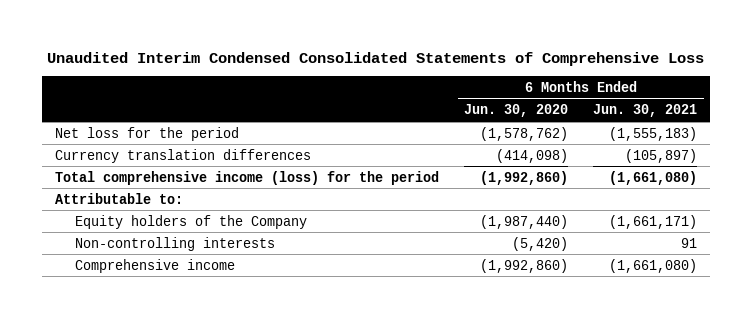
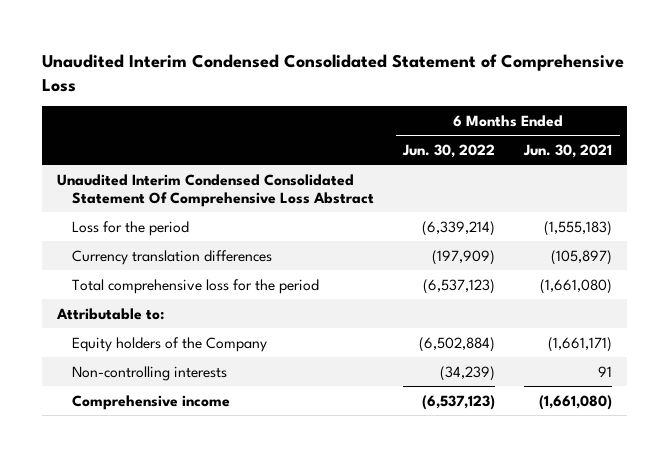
- Unaudited Interim Condensed Consolidated Statements of Comprehensive Loss
+ Unaudited Interim Condensed Consolidated Statement of Comprehensive Loss
- | 6 Months Ended Jun. 30, 2020 | 6 Months Ended Jun. 30, 2021
+ | 6 Months Ended Jun. 30, 2022 | 6 Months Ended Jun. 30, 2021
- Net loss for the period | (1,578,762) | (1,555,183)
+ Unaudited Interim Condensed Consolidated Statement Of Comprehensive Loss Abstract
+ Loss for the period | (6,339,214) | (1,555,183)
- Total comprehensive income (loss) for the period | (1,992,860) | (1,661,080)
+ Total comprehensive loss for the period | (6,537,123) | (1,661,080)

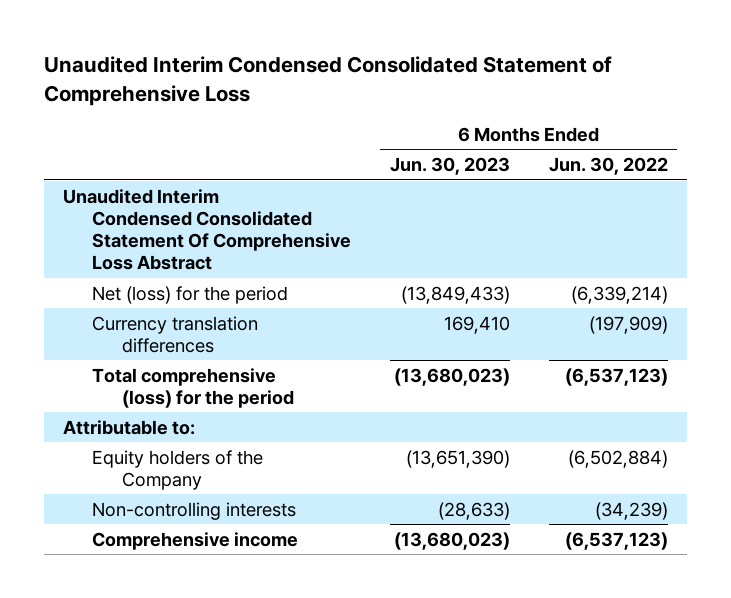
- | 6 Months Ended Jun. 30, 2022 | 6 Months Ended Jun. 30, 2021
+ | 6 Months Ended Jun. 30, 2023 | 6 Months Ended Jun. 30, 2022
- Loss for the period | (6,339,214) | (1,555,183)
+ Net (loss) for the period | (13,849,433) | (6,339,214)
- Total comprehensive loss for the period | (6,537,123) | (1,661,080)
+ Total comprehensive (loss) for the period | (13,680,023) | (6,537,123)

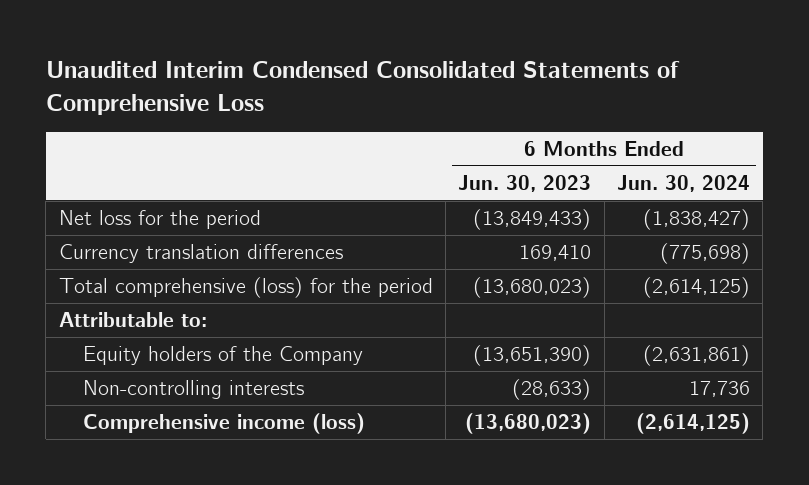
- Unaudited Interim Condensed Consolidated Statement of Comprehensive Loss
+ Unaudited Interim Condensed Consolidated Statements of Comprehensive Loss
- | 6 Months Ended Jun. 30, 2023 | 6 Months Ended Jun. 30, 2022
+ | 6 Months Ended Jun. 30, 2023 | 6 Months Ended Jun. 30, 2024
- Unaudited Interim Condensed Consolidated Statement Of Comprehensive Loss Abstract
- Net (loss) for the period | (13,849,433) | (6,339,214)
+ Net loss for the period | (13,849,433) | (1,838,427)
- Comprehensive income | (13,680,023) | (6,537,123)
+ Comprehensive income (loss) | (13,680,023) | (2,614,125)

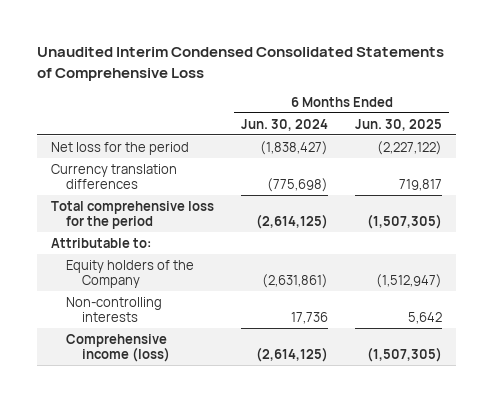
- | 6 Months Ended Jun. 30, 2023 | 6 Months Ended Jun. 30, 2024
+ | 6 Months Ended Jun. 30, 2024 | 6 Months Ended Jun. 30, 2025
- Total comprehensive (loss) for the period | (13,680,023) | (2,614,125)
+ Total comprehensive loss for the period | (2,614,125) | (1,507,305)

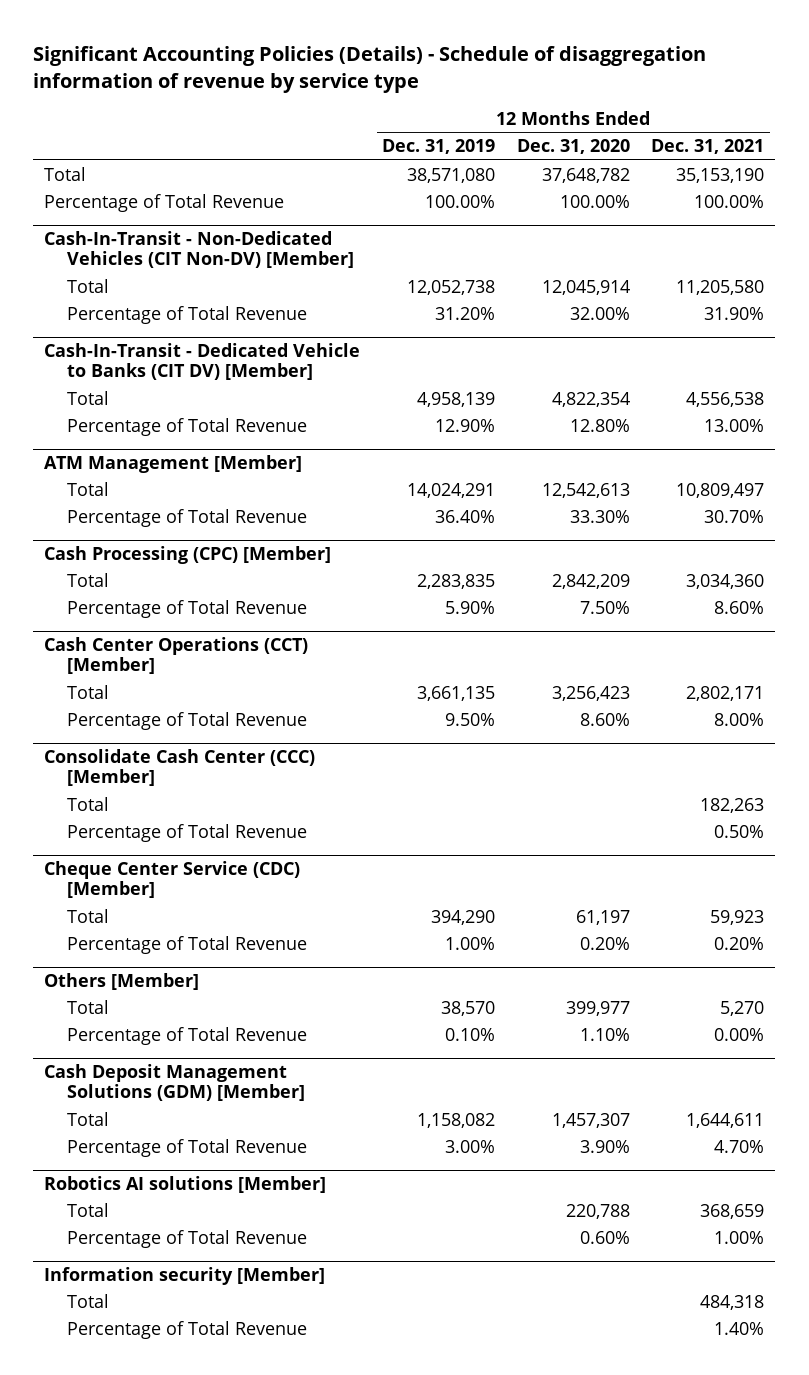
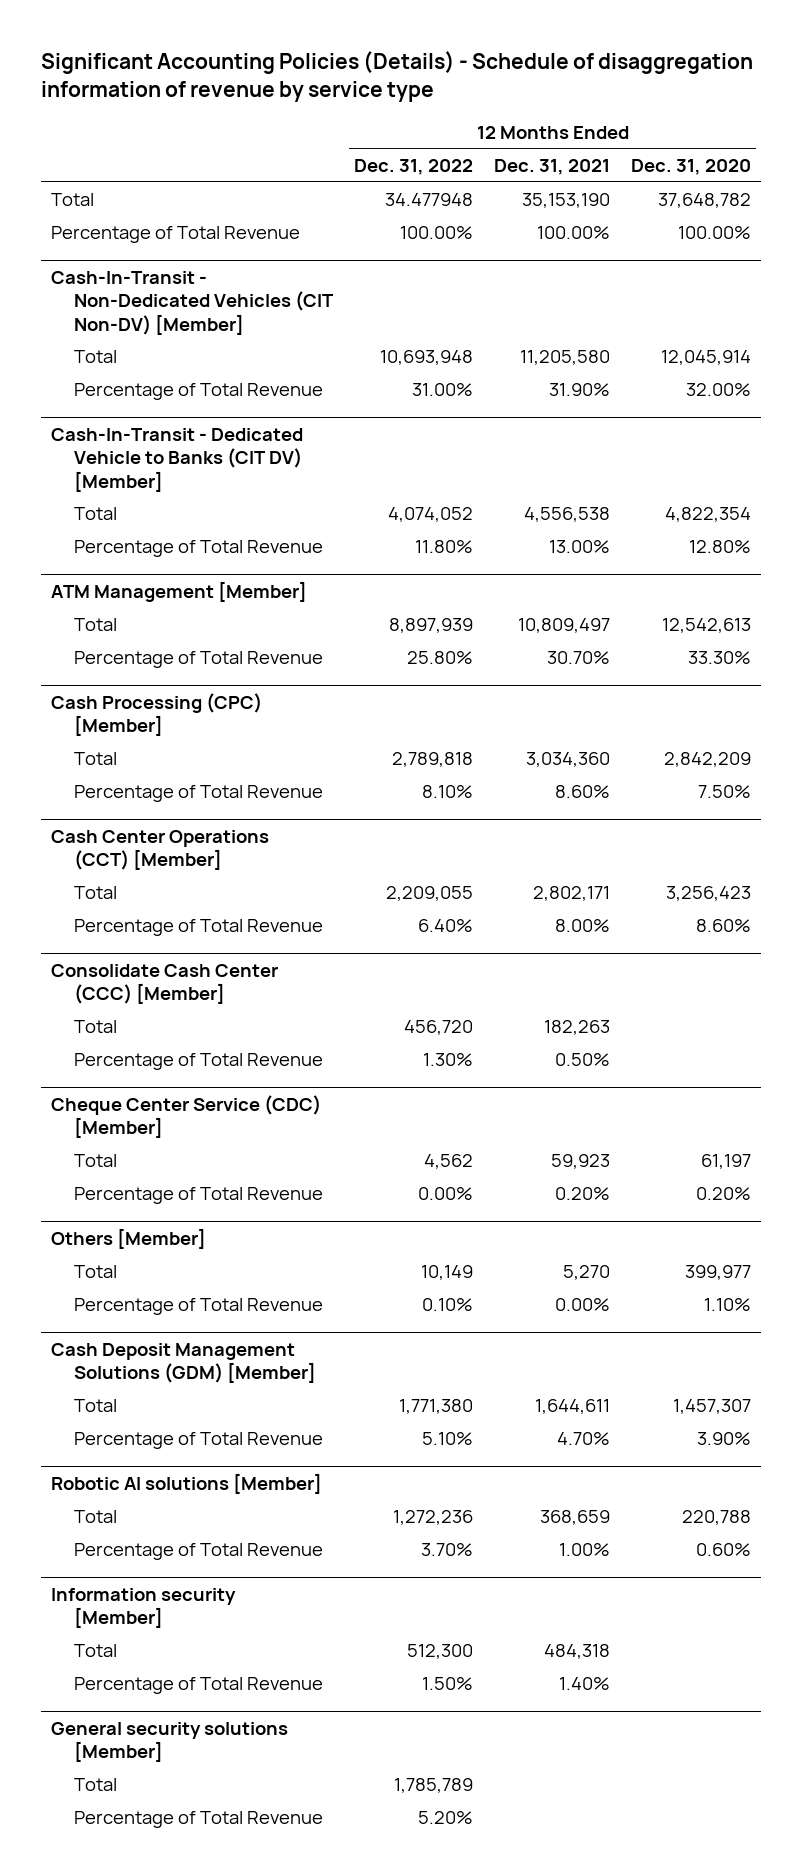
- | 12 Months Ended Dec. 31, 2019 | 12 Months Ended Dec. 31, 2020 | 12 Months Ended Dec. 31, 2021
+ | 12 Months Ended Dec. 31, 2022 | 12 Months Ended Dec. 31, 2021 | 12 Months Ended Dec. 31, 2020
- Robotics AI solutions [Member]
+ Robotic AI solutions [Member]
+ General security solutions [Member]
+ Total | 1,785,789 | |
+ Percentage of Total Revenue | 5.20% | |

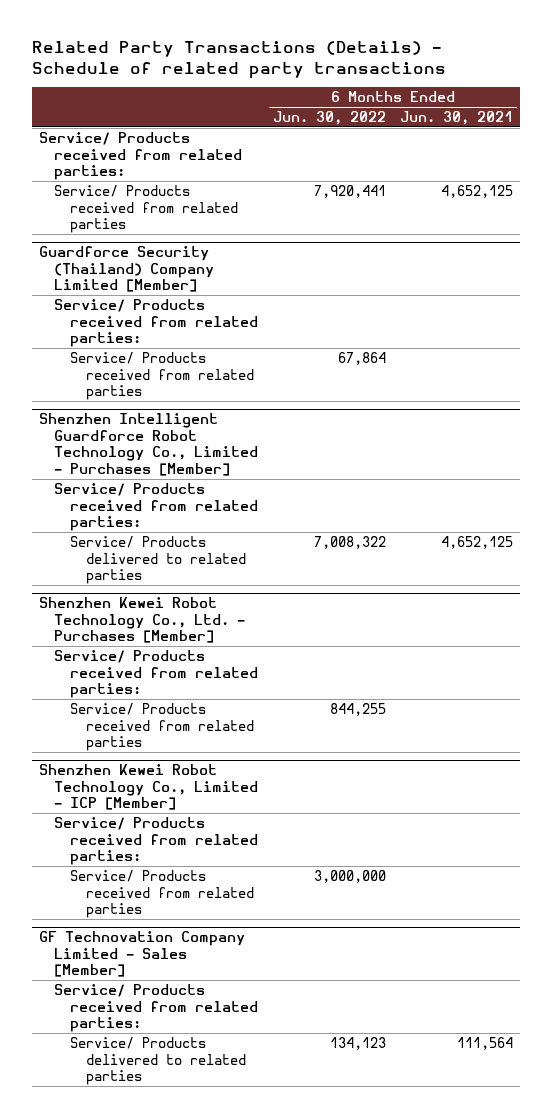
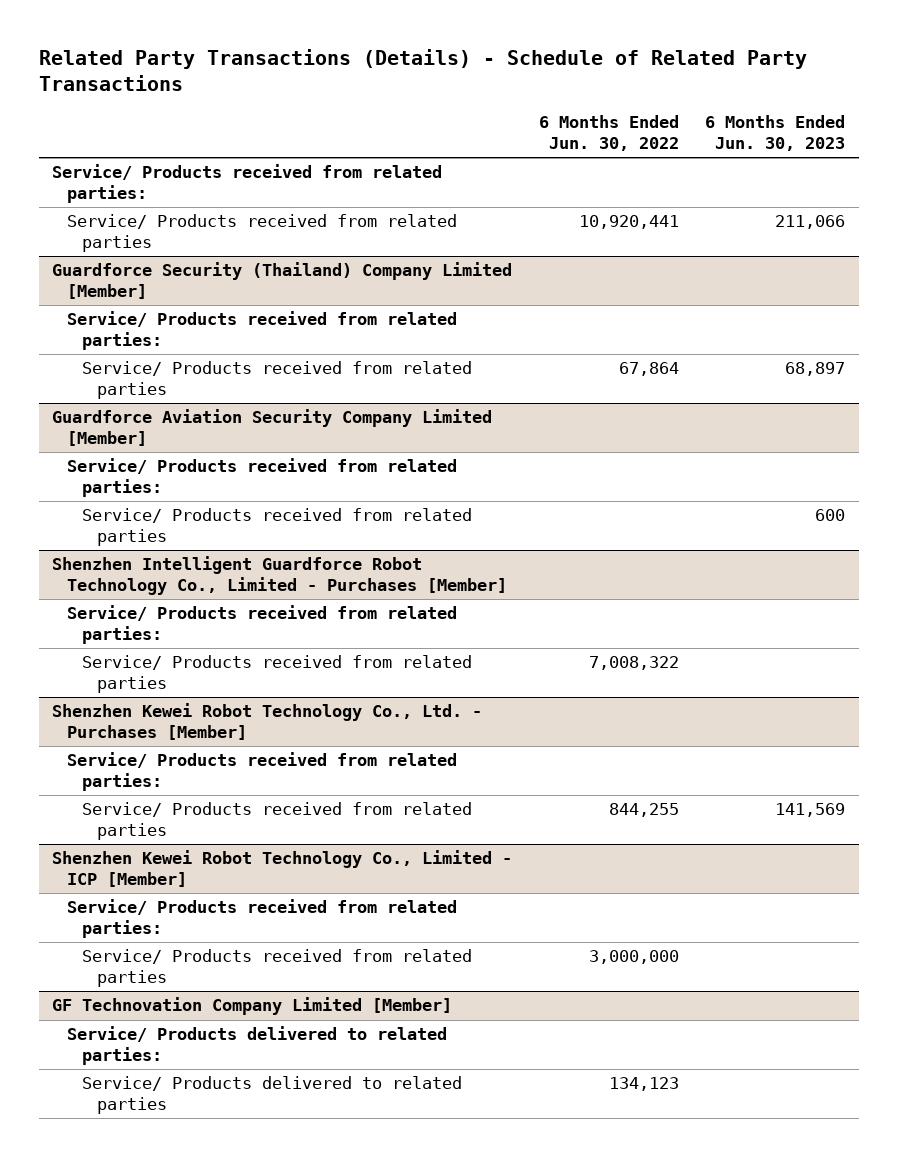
- Related Party Transactions (Details) - Schedule of related party transactions
+ Related Party Transactions (Details) - Schedule of Related Party Transactions
- | 6 Months Ended Jun. 30, 2022 | 6 Months Ended Jun. 30, 2021
+ | 6 Months Ended Jun. 30, 2022 | 6 Months Ended Jun. 30, 2023
- Service/ Products received from related parties | 7,920,441 | 4,652,125
+ Service/ Products received from related parties | 10,920,441 | 211,066
+ Guardforce Aviation Security Company Limited [Member]
+ Service/ Products received from related parties:
+ Service/ Products received from related parties | | 600
@ Shenzhen Intelligent Guardforce Robot Technology Co., Limited - Purchases [Member]
- Service/ Products delivered to related parties | 7,008,322 | 4,652,125
+ Service/ Products received from related parties | 7,008,322 |
- GF Technovation Company Limited - Sales [Member]
- Service/ Products received from related parties:
+ GF Technovation Company Limited [Member]
+ Service/ Products delivered to related parties:

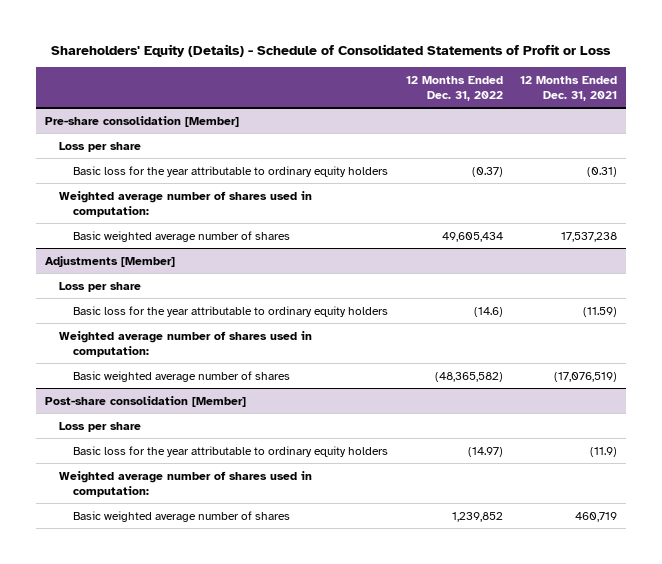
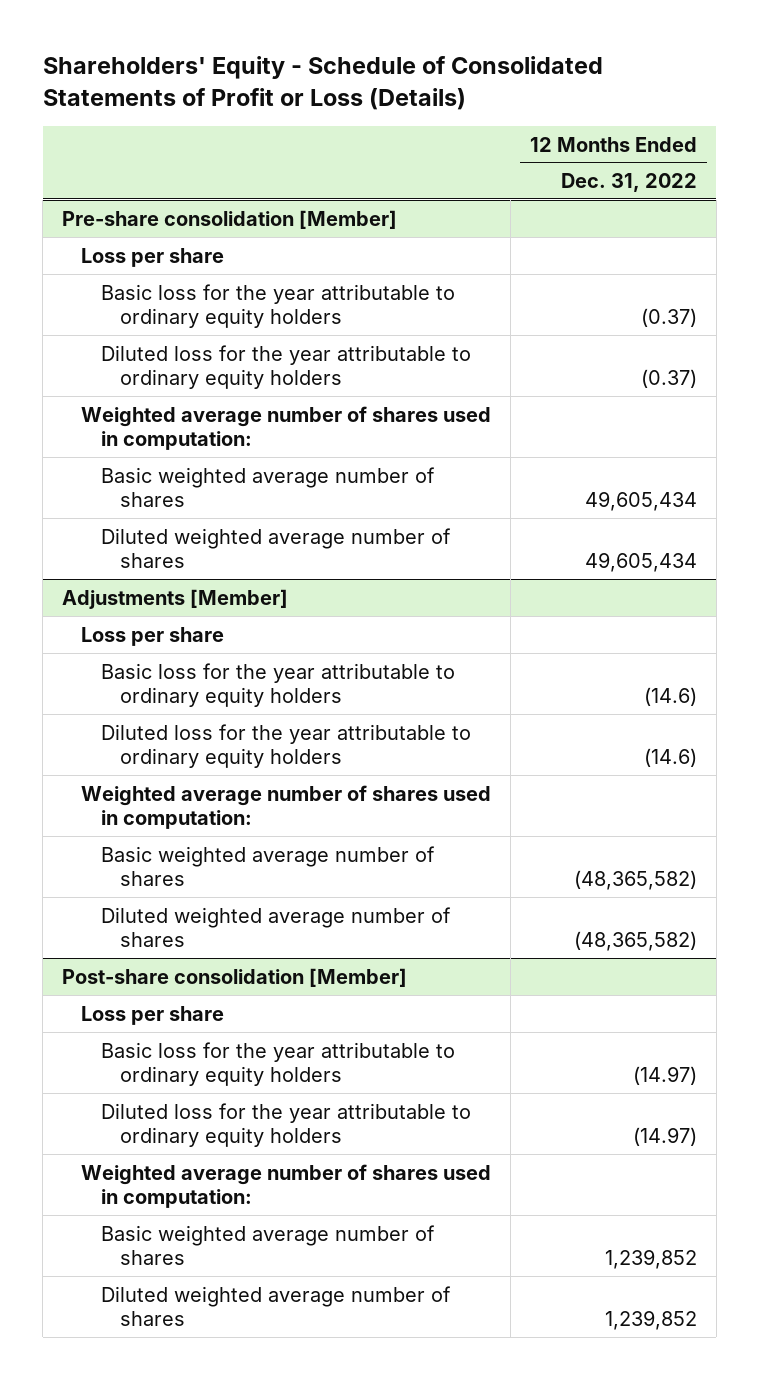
- Shareholders' Equity (Details) - Schedule of Consolidated Statements of Profit or Loss
+ Shareholders' Equity - Schedule of Consolidated Statements of Profit or Loss (Details)
- | 12 Months Ended Dec. 31, 2022 | 12 Months Ended Dec. 31, 2021
+ | 12 Months Ended Dec. 31, 2022
@ Pre-share consolidation [Member]
+ Diluted loss for the year attributable to ordinary equity holders | (0.37)
+ Diluted weighted average number of shares | 49,605,434
@ Adjustments [Member]
+ Diluted loss for the year attributable to ordinary equity holders | (14.6)
+ Diluted weighted average number of shares | (48,365,582)
@ Post-share consolidation [Member]
+ Diluted loss for the year attributable to ordinary equity holders | (14.97)
+ Diluted weighted average number of shares | 1,239,852

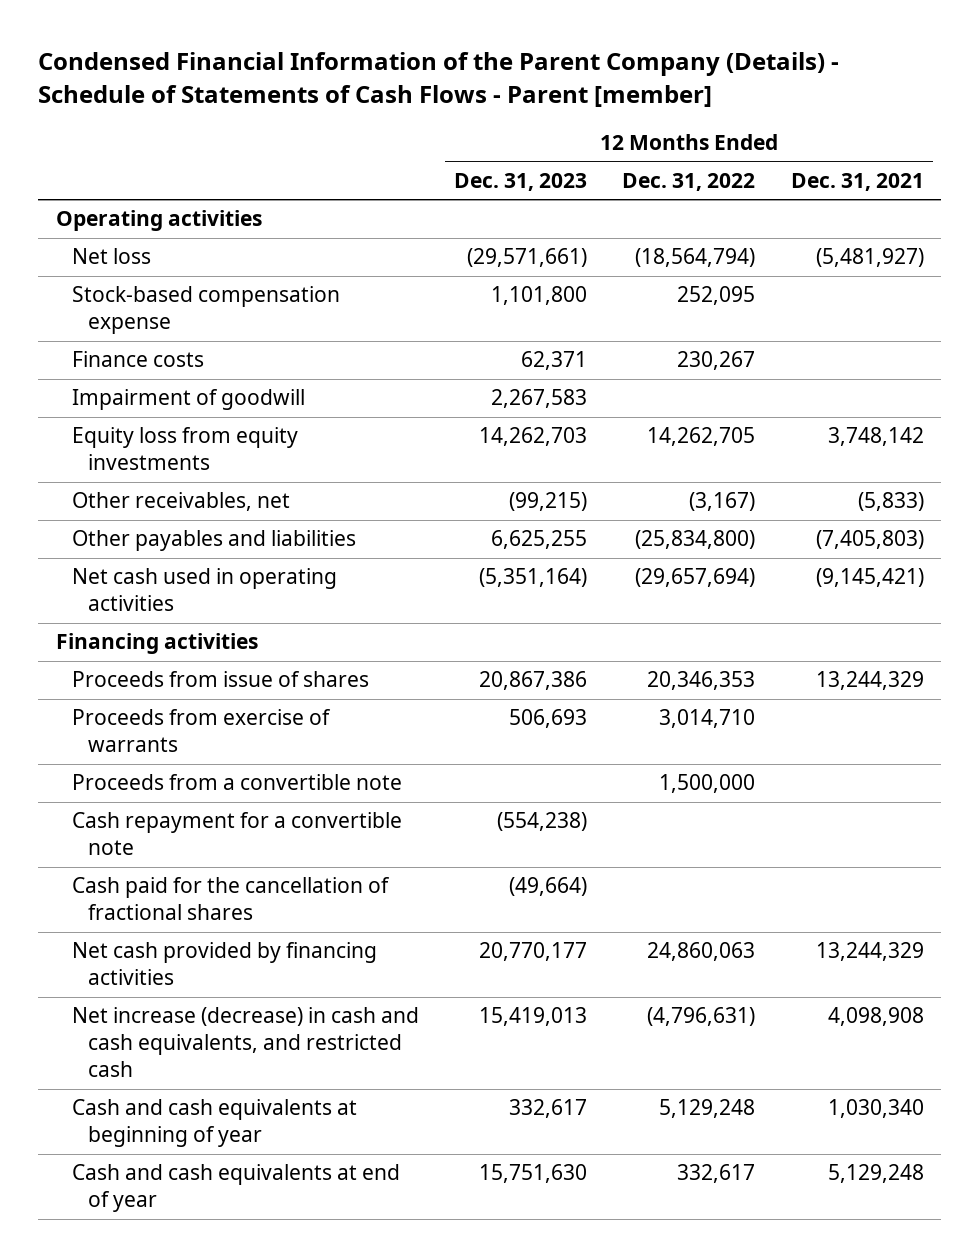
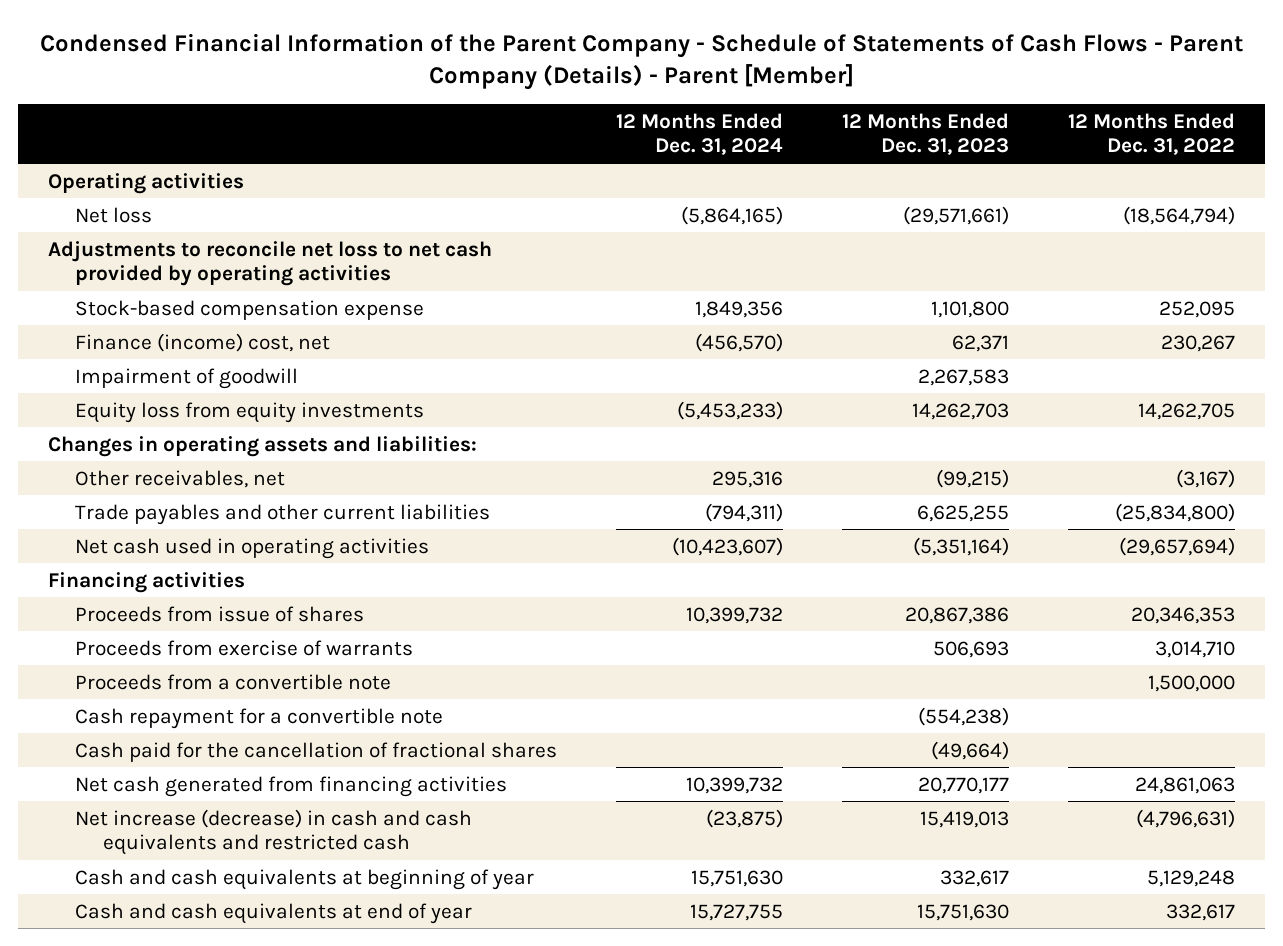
- Condensed Financial Information of the Parent Company (Details) - Schedule of Statements of Cash Flows - Parent [member]
+ Condensed Financial Information of the Parent Company - Schedule of Statements of Cash Flows - Parent Company (Details) - Parent [Member]
- | 12 Months Ended Dec. 31, 2023 | 12 Months Ended Dec. 31, 2022 | 12 Months Ended Dec. 31, 2021
+ | 12 Months Ended Dec. 31, 2024 | 12 Months Ended Dec. 31, 2023 | 12 Months Ended Dec. 31, 2022
+ Adjustments to reconcile net loss to net cash provided by operating activities
- Finance costs | 62,371 | 230,267 |
+ Finance (income) cost, net | (456,570) | 62,371 | 230,267
+ Changes in operating assets and liabilities:
- Other payables and liabilities | 6,625,255 | (25,834,800) | (7,405,803)
+ Trade payables and other current liabilities | (794,311) | 6,625,255 | (25,834,800)
- Net cash provided by financing activities | 20,770,177 | 24,860,063 | 13,244,329
- Net increase (decrease) in cash and cash equivalents, and restricted cash | 15,419,013 | (4,796,631) | 4,098,908
+ Net cash generated from financing activities | 10,399,732 | 20,770,177 | 24,861,063
+ Net increase (decrease) in cash and cash equivalents and restricted cash | (23,875) | 15,419,013 | (4,796,631)

